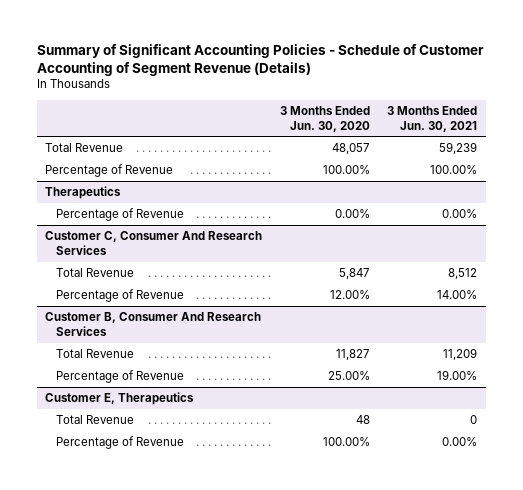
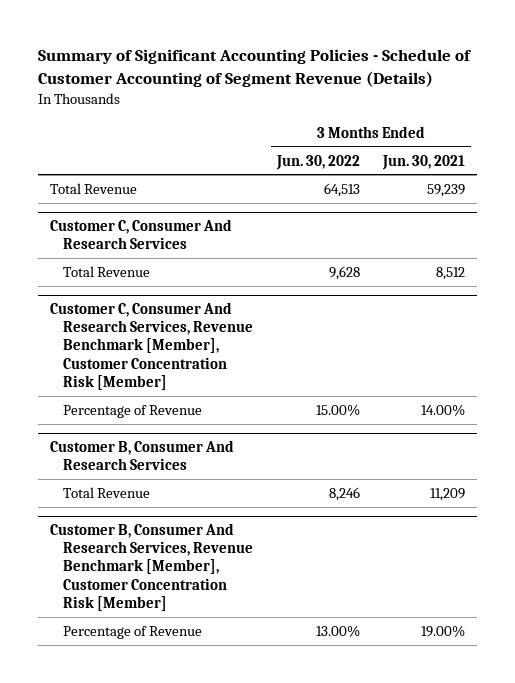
- | 3 Months Ended Jun. 30, 2020 | 3 Months Ended Jun. 30, 2021
+ | 3 Months Ended Jun. 30, 2022 | 3 Months Ended Jun. 30, 2021
- Percentage of Revenue | 100.00% | 100.00%
- Therapeutics
- Percentage of Revenue | 0.00% | 0.00%
+ Customer C, Consumer And Research Services, Revenue Benchmark [Member], Customer Concentration Risk [Member]
+ Customer B, Consumer And Research Services, Revenue Benchmark [Member], Customer Concentration Risk [Member]
- Customer E, Therapeutics
- Total Revenue | 48 | 0
- Percentage of Revenue | 100.00% | 0.00%

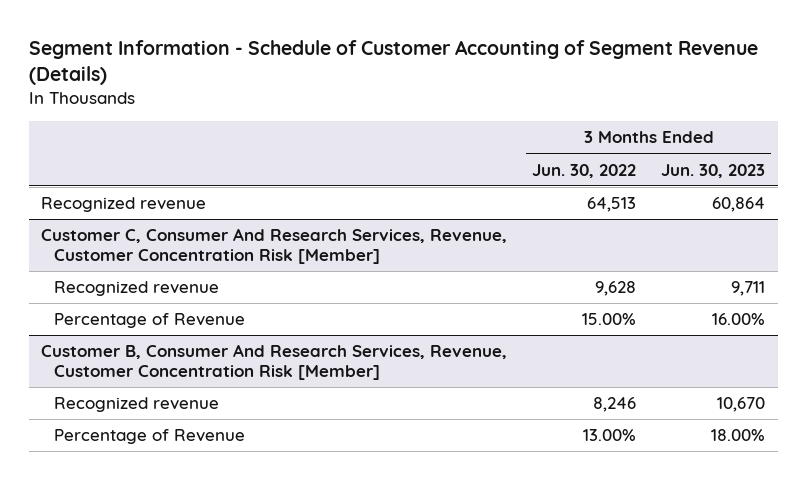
- Summary of Significant Accounting Policies - Schedule of Customer Accounting of Segment Revenue (Details)
+ Segment Information - Schedule of Customer Accounting of Segment Revenue (Details)
- | 3 Months Ended Jun. 30, 2022 | 3 Months Ended Jun. 30, 2021
+ | 3 Months Ended Jun. 30, 2022 | 3 Months Ended Jun. 30, 2023
- Total Revenue | 64,513 | 59,239
- Customer C, Consumer And Research Services
- Total Revenue | 9,628 | 8,512
- Customer C, Consumer And Research Services, Revenue Benchmark [Member], Customer Concentration Risk [Member]
+ Recognized revenue | 64,513 | 60,864
+ Customer C, Consumer And Research Services, Revenue, Customer Concentration Risk [Member]
+ Recognized revenue | 9,628 | 9,711
- Customer B, Consumer And Research Services
- Total Revenue | 8,246 | 11,209
- Customer B, Consumer And Research Services, Revenue Benchmark [Member], Customer Concentration Risk [Member]
+ Customer B, Consumer And Research Services, Revenue, Customer Concentration Risk [Member]
+ Recognized revenue | 8,246 | 10,670

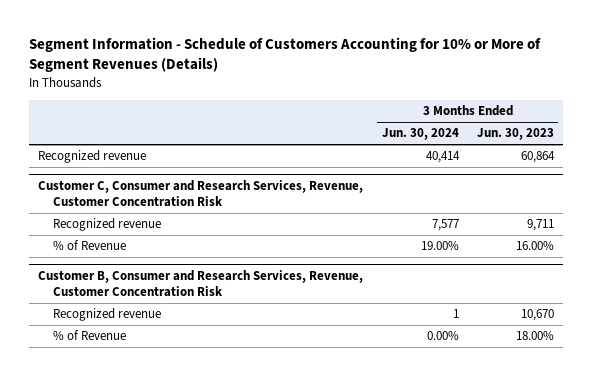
- Segment Information - Schedule of Customer Accounting of Segment Revenue (Details)
+ Segment Information - Schedule of Customers Accounting for 10% or More of Segment Revenues (Details)
- | 3 Months Ended Jun. 30, 2022 | 3 Months Ended Jun. 30, 2023
+ | 3 Months Ended Jun. 30, 2024 | 3 Months Ended Jun. 30, 2023
- Customer C, Consumer And Research Services, Revenue, Customer Concentration Risk [Member]
+ Customer C, Consumer and Research Services, Revenue, Customer Concentration Risk
- Percentage of Revenue | 15.00% | 16.00%
- Customer B, Consumer And Research Services, Revenue, Customer Concentration Risk [Member]
+ % of Revenue | 19.00% | 16.00%
+ Customer B, Consumer and Research Services, Revenue, Customer Concentration Risk
- Percentage of Revenue | 13.00% | 18.00%
+ % of Revenue | 0.00% | 18.00%

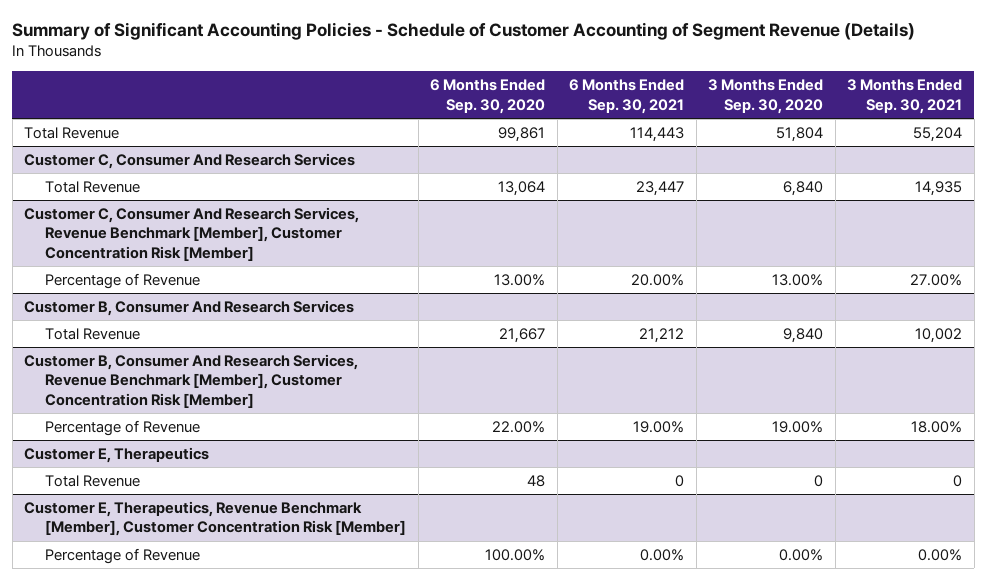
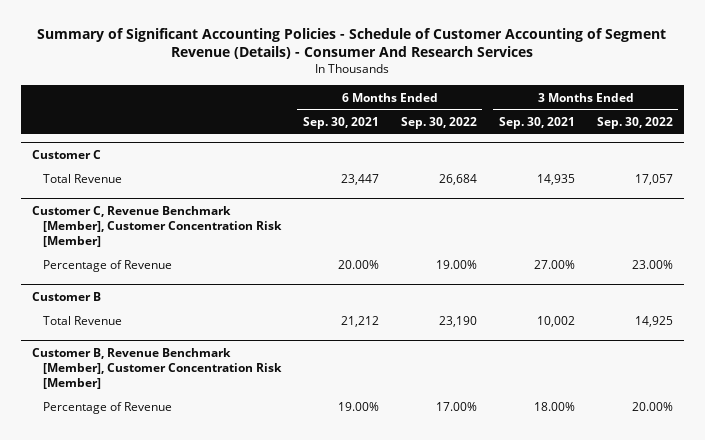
- Summary of Significant Accounting Policies - Schedule of Customer Accounting of Segment Revenue (Details)
+ Summary of Significant Accounting Policies - Schedule of Customer Accounting of Segment Revenue (Details) - Consumer And Research Services
- | 6 Months Ended Sep. 30, 2020 | 6 Months Ended Sep. 30, 2021 | 3 Months Ended Sep. 30, 2020 | 3 Months Ended Sep. 30, 2021
+ | 6 Months Ended Sep. 30, 2021 | 6 Months Ended Sep. 30, 2022 | 3 Months Ended Sep. 30, 2021 | 3 Months Ended Sep. 30, 2022
- Total Revenue | 99,861 | 114,443 | 51,804 | 55,204
- Customer C, Consumer And Research Services
+ Customer C
- Customer C, Consumer And Research Services, Revenue Benchmark [Member], Customer Concentration Risk [Member]
+ Customer C, Revenue Benchmark [Member], Customer Concentration Risk [Member]
- Customer B, Consumer And Research Services
+ Customer B
- Customer B, Consumer And Research Services, Revenue Benchmark [Member], Customer Concentration Risk [Member]
+ Customer B, Revenue Benchmark [Member], Customer Concentration Risk [Member]
- Customer E, Therapeutics
- Total Revenue | 48 | 0 | 0 | 0
- Customer E, Therapeutics, Revenue Benchmark [Member], Customer Concentration Risk [Member]
- Percentage of Revenue | 100.00% | 0.00% | 0.00% | 0.00%

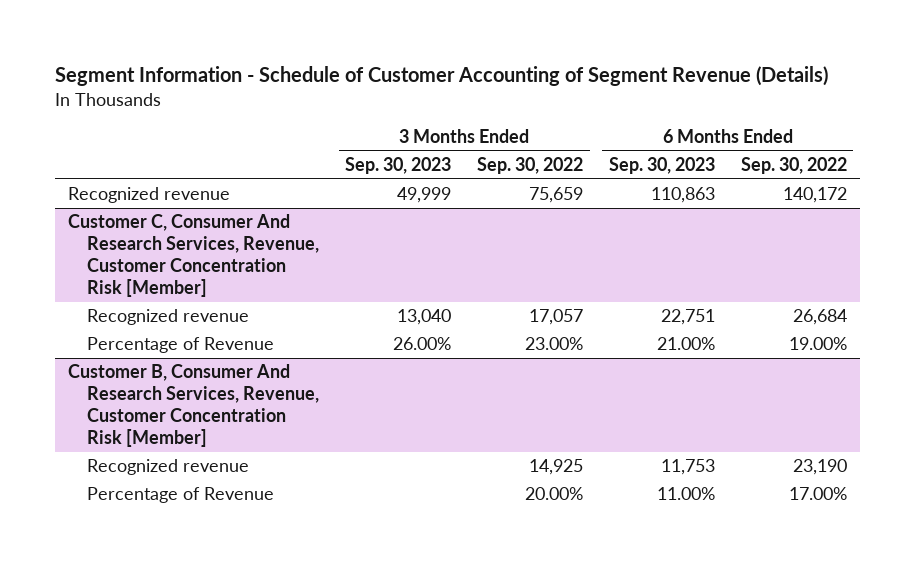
- Summary of Significant Accounting Policies - Schedule of Customer Accounting of Segment Revenue (Details) - Consumer And Research Services
+ Segment Information - Schedule of Customer Accounting of Segment Revenue (Details)
- | 6 Months Ended Sep. 30, 2021 | 6 Months Ended Sep. 30, 2022 | 3 Months Ended Sep. 30, 2021 | 3 Months Ended Sep. 30, 2022
+ | 3 Months Ended Sep. 30, 2023 | 3 Months Ended Sep. 30, 2022 | 6 Months Ended Sep. 30, 2023 | 6 Months Ended Sep. 30, 2022
- Customer C
- Total Revenue | 23,447 | 26,684 | 14,935 | 17,057
- Customer C, Revenue Benchmark [Member], Customer Concentration Risk [Member]
+ Recognized revenue | 49,999 | 75,659 | 110,863 | 140,172
+ Customer C, Consumer And Research Services, Revenue, Customer Concentration Risk [Member]
+ Recognized revenue | 13,040 | 17,057 | 22,751 | 26,684
- Customer B
- Total Revenue | 21,212 | 23,190 | 10,002 | 14,925
- Customer B, Revenue Benchmark [Member], Customer Concentration Risk [Member]
+ Customer B, Consumer And Research Services, Revenue, Customer Concentration Risk [Member]
+ Recognized revenue | | 14,925 | 11,753 | 23,190

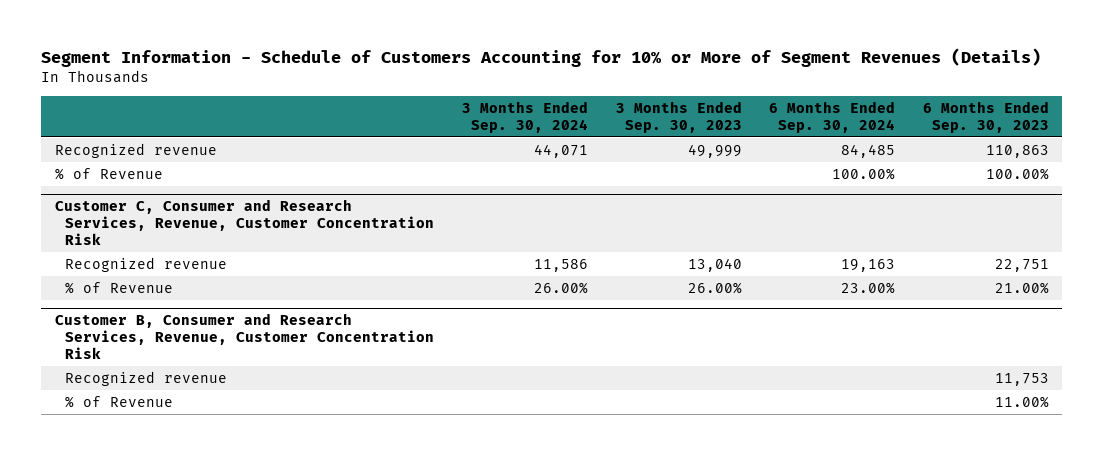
- Segment Information - Schedule of Customer Accounting of Segment Revenue (Details)
+ Segment Information - Schedule of Customers Accounting for 10% or More of Segment Revenues (Details)
- | 3 Months Ended Sep. 30, 2023 | 3 Months Ended Sep. 30, 2022 | 6 Months Ended Sep. 30, 2023 | 6 Months Ended Sep. 30, 2022
+ | 3 Months Ended Sep. 30, 2024 | 3 Months Ended Sep. 30, 2023 | 6 Months Ended Sep. 30, 2024 | 6 Months Ended Sep. 30, 2023
- Customer C, Consumer And Research Services, Revenue, Customer Concentration Risk [Member]
+ % of Revenue | | | 100.00% | 100.00%
+ Customer C, Consumer and Research Services, Revenue, Customer Concentration Risk
- Percentage of Revenue | 26.00% | 23.00% | 21.00% | 19.00%
- Customer B, Consumer And Research Services, Revenue, Customer Concentration Risk [Member]
+ % of Revenue | 26.00% | 26.00% | 23.00% | 21.00%
+ Customer B, Consumer and Research Services, Revenue, Customer Concentration Risk
- Percentage of Revenue | | 20.00% | 11.00% | 17.00%
+ % of Revenue | | | | 11.00%

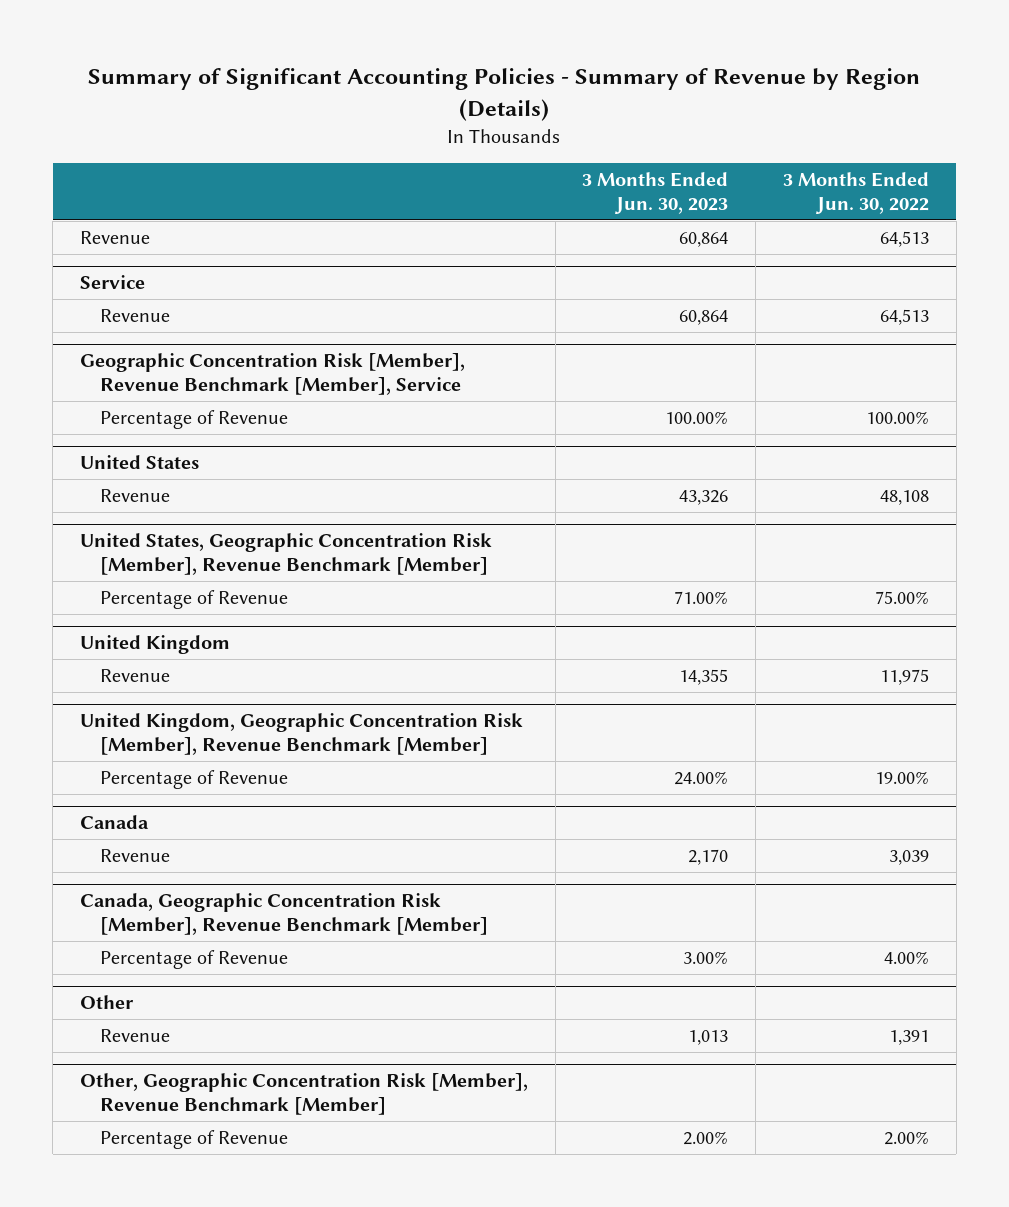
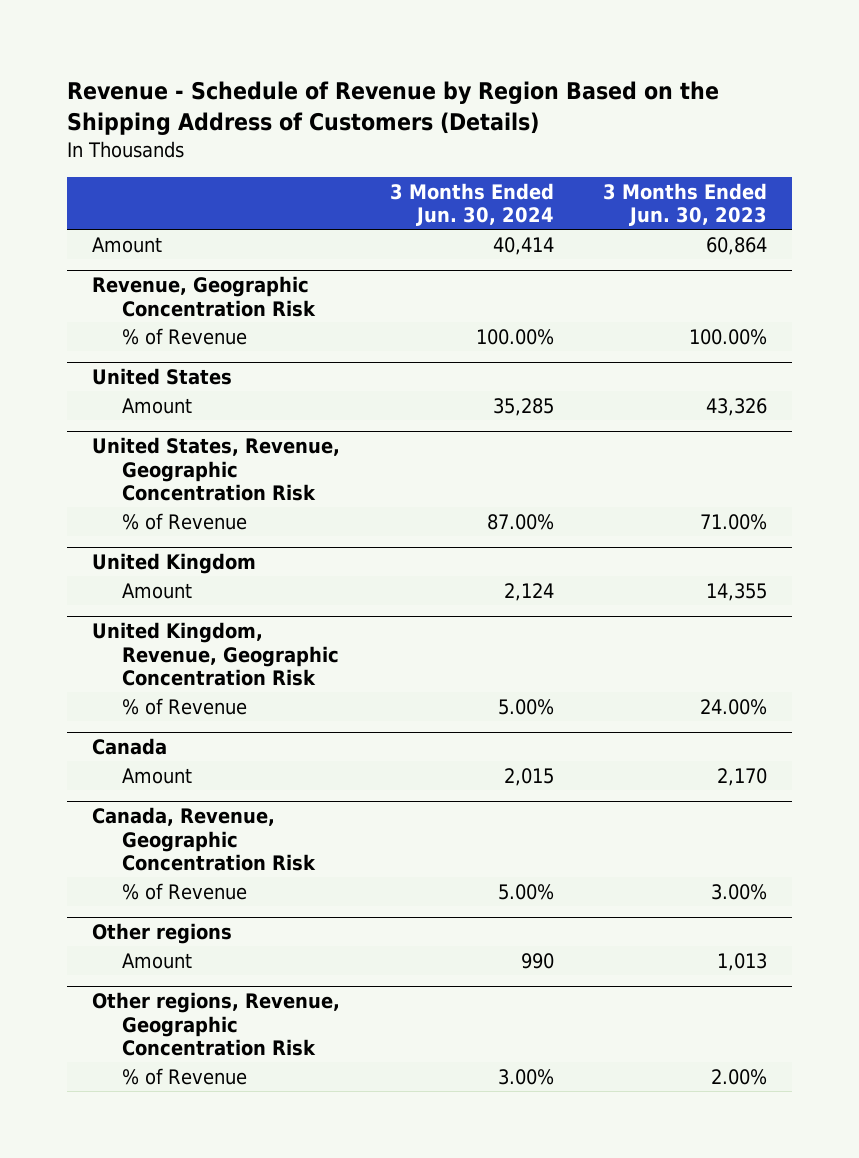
- Summary of Significant Accounting Policies - Summary of Revenue by Region (Details)
+ Revenue - Schedule of Revenue by Region Based on the Shipping Address of Customers (Details)
- | 3 Months Ended Jun. 30, 2023 | 3 Months Ended Jun. 30, 2022
+ | 3 Months Ended Jun. 30, 2024 | 3 Months Ended Jun. 30, 2023
- Revenue | 60,864 | 64,513
- Service
- Revenue | 60,864 | 64,513
- Geographic Concentration Risk [Member], Revenue Benchmark [Member], Service
- Percentage of Revenue | 100.00% | 100.00%
+ Amount | 40,414 | 60,864
+ Revenue, Geographic Concentration Risk
+ % of Revenue | 100.00% | 100.00%
@ United States
- Revenue | 43,326 | 48,108
- United States, Geographic Concentration Risk [Member], Revenue Benchmark [Member]
- Percentage of Revenue | 71.00% | 75.00%
@ United States
+ Amount | 35,285 | 43,326
+ United States, Revenue, Geographic Concentration Risk
+ % of Revenue | 87.00% | 71.00%
@ United Kingdom
- Revenue | 14,355 | 11,975
- United Kingdom, Geographic Concentration Risk [Member], Revenue Benchmark [Member]
- Percentage of Revenue | 24.00% | 19.00%
@ United Kingdom
+ Amount | 2,124 | 14,355
+ United Kingdom, Revenue, Geographic Concentration Risk
+ % of Revenue | 5.00% | 24.00%
@ Canada
- Revenue | 2,170 | 3,039
- Canada, Geographic Concentration Risk [Member], Revenue Benchmark [Member]
- Percentage of Revenue | 3.00% | 4.00%
- Other
- Revenue | 1,013 | 1,391
- Other, Geographic Concentration Risk [Member], Revenue Benchmark [Member]
- Percentage of Revenue | 2.00% | 2.00%
@ Canada
+ Amount | 2,015 | 2,170
+ Canada, Revenue, Geographic Concentration Risk
+ % of Revenue | 5.00% | 3.00%
+ Other regions
+ Amount | 990 | 1,013
+ Other regions, Revenue, Geographic Concentration Risk
+ % of Revenue | 3.00% | 2.00%

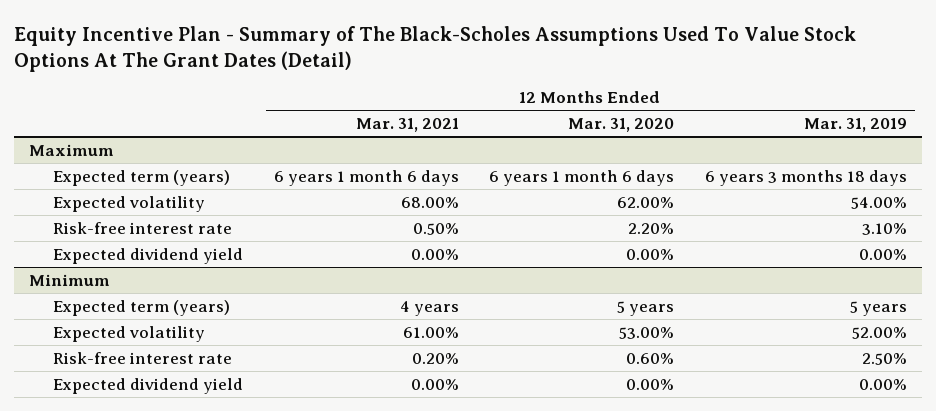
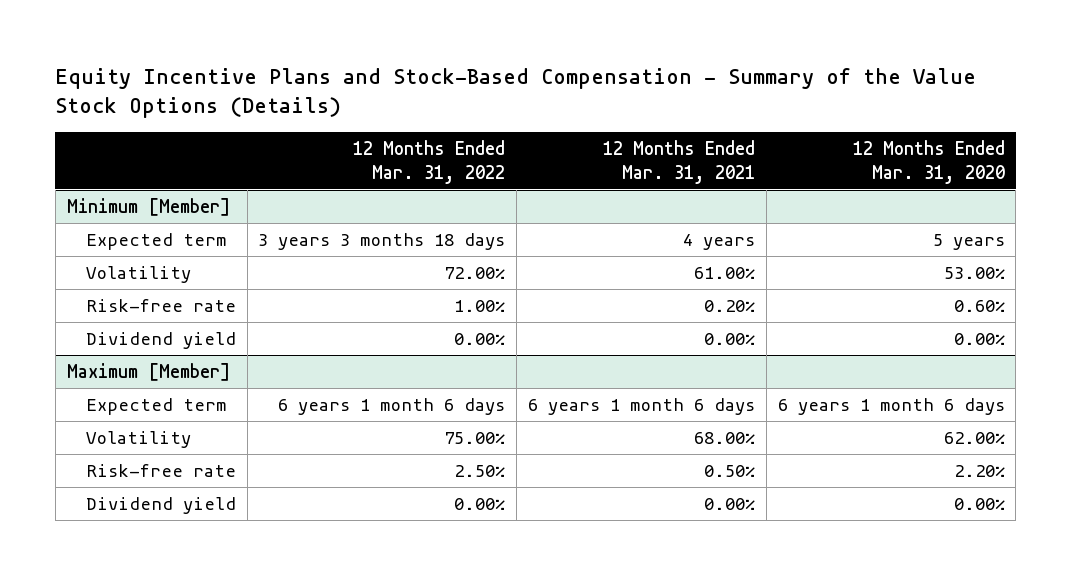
- Equity Incentive Plan - Summary of The Black-Scholes Assumptions Used To Value Stock Options At The Grant Dates (Detail)
+ Equity Incentive Plans and Stock-Based Compensation - Summary of the Value Stock Options (Details)
- | 12 Months Ended Mar. 31, 2021 | 12 Months Ended Mar. 31, 2020 | 12 Months Ended Mar. 31, 2019
+ | 12 Months Ended Mar. 31, 2022 | 12 Months Ended Mar. 31, 2021 | 12 Months Ended Mar. 31, 2020
- Maximum
- Expected term (years) | 6 years 1 month 6 days | 6 years 1 month 6 days | 6 years 3 months 18 days
- Expected volatility | 68.00% | 62.00% | 54.00%
- Risk-free interest rate | 0.50% | 2.20% | 3.10%
- Expected dividend yield | 0.00% | 0.00% | 0.00%
- Minimum
- Expected term (years) | 4 years | 5 years | 5 years
- Expected volatility | 61.00% | 53.00% | 52.00%
- Risk-free interest rate | 0.20% | 0.60% | 2.50%
- Expected dividend yield | 0.00% | 0.00% | 0.00%
+ Minimum [Member]
+ Expected term | 3 years 3 months 18 days | 4 years | 5 years
+ Volatility | 72.00% | 61.00% | 53.00%
+ Risk-free rate | 1.00% | 0.20% | 0.60%
+ Dividend yield | 0.00% | 0.00% | 0.00%
+ Maximum [Member]
+ Expected term | 6 years 1 month 6 days | 6 years 1 month 6 days | 6 years 1 month 6 days
+ Volatility | 75.00% | 68.00% | 62.00%
+ Risk-free rate | 2.50% | 0.50% | 2.20%
+ Dividend yield | 0.00% | 0.00% | 0.00%

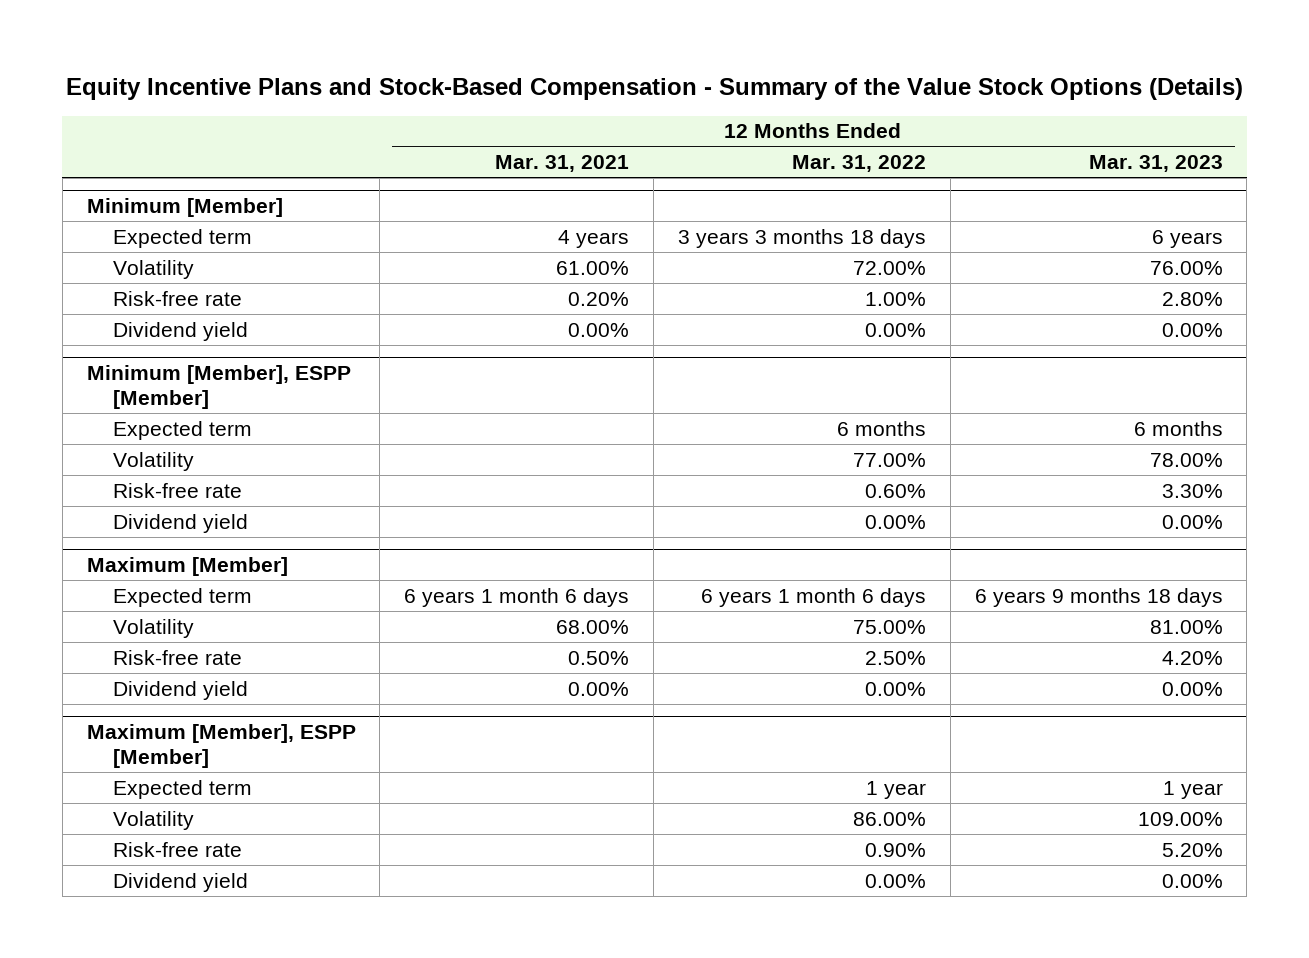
- | 12 Months Ended Mar. 31, 2022 | 12 Months Ended Mar. 31, 2021 | 12 Months Ended Mar. 31, 2020
+ | 12 Months Ended Mar. 31, 2021 | 12 Months Ended Mar. 31, 2022 | 12 Months Ended Mar. 31, 2023
+ Minimum [Member], ESPP [Member]
+ Expected term | | 6 months | 6 months
+ Volatility | | 77.00% | 78.00%
+ Risk-free rate | | 0.60% | 3.30%
+ Dividend yield | | 0.00% | 0.00%
+ Maximum [Member], ESPP [Member]
+ Expected term | | 1 year | 1 year
+ Volatility | | 86.00% | 109.00%
+ Risk-free rate | | 0.90% | 5.20%
+ Dividend yield | | 0.00% | 0.00%

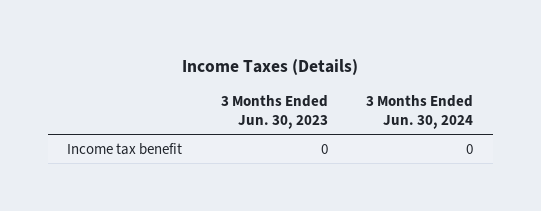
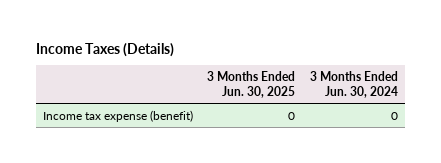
- | 3 Months Ended Jun. 30, 2023 | 3 Months Ended Jun. 30, 2024
+ | 3 Months Ended Jun. 30, 2025 | 3 Months Ended Jun. 30, 2024
- Income tax benefit | 0 | 0
+ Income tax expense (benefit) | 0 | 0

